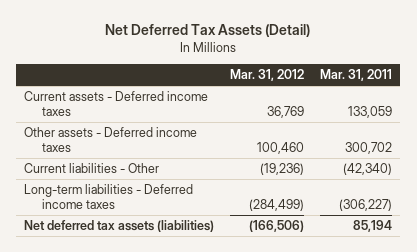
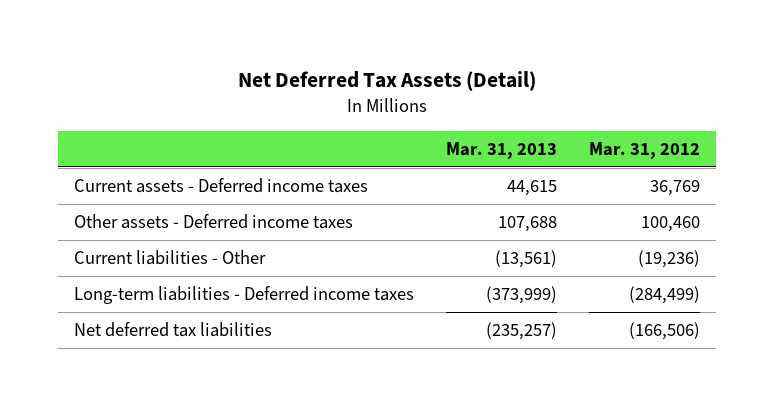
- | Mar. 31, 2012 | Mar. 31, 2011
+ | Mar. 31, 2013 | Mar. 31, 2012
- Net deferred tax assets (liabilities) | (166,506) | 85,194
+ Net deferred tax liabilities | (235,257) | (166,506)

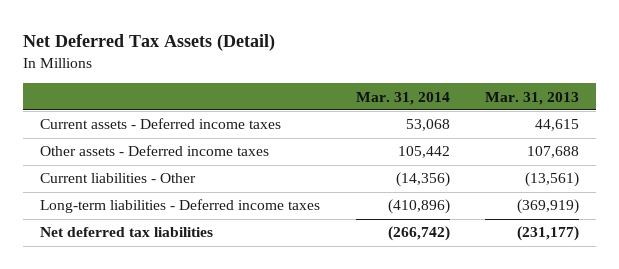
- | Mar. 31, 2013 | Mar. 31, 2012
+ | Mar. 31, 2014 | Mar. 31, 2013
- Long-term liabilities - Deferred income taxes | (373,999) | (284,499)
- Net deferred tax liabilities | (235,257) | (166,506)
+ Long-term liabilities - Deferred income taxes | (410,896) | (369,919)
+ Net deferred tax liabilities | (266,742) | (231,177)

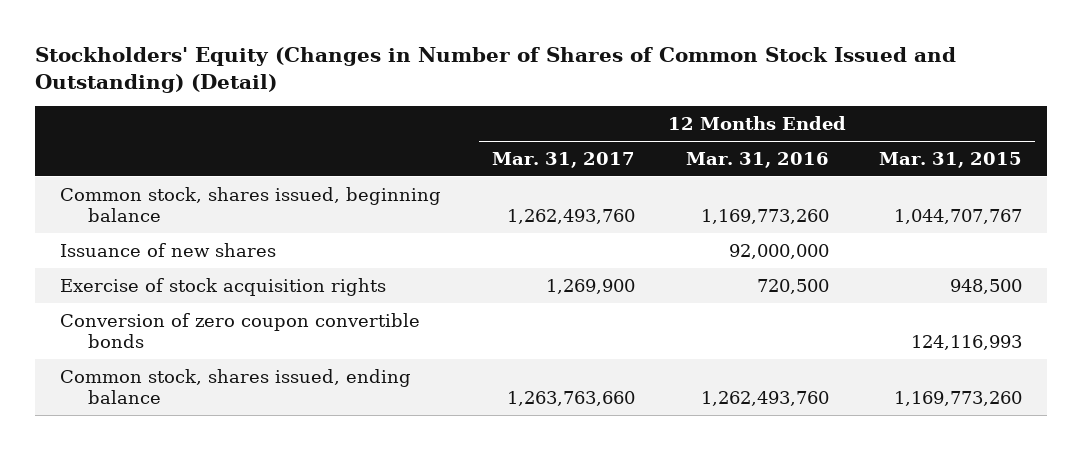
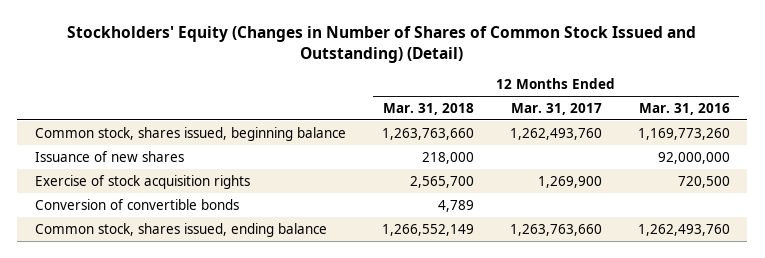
- | 12 Months Ended Mar. 31, 2017 | 12 Months Ended Mar. 31, 2016 | 12 Months Ended Mar. 31, 2015
+ | 12 Months Ended Mar. 31, 2018 | 12 Months Ended Mar. 31, 2017 | 12 Months Ended Mar. 31, 2016
- Conversion of zero coupon convertible bonds | | | 124,116,993
+ Conversion of convertible bonds | 4,789 | |

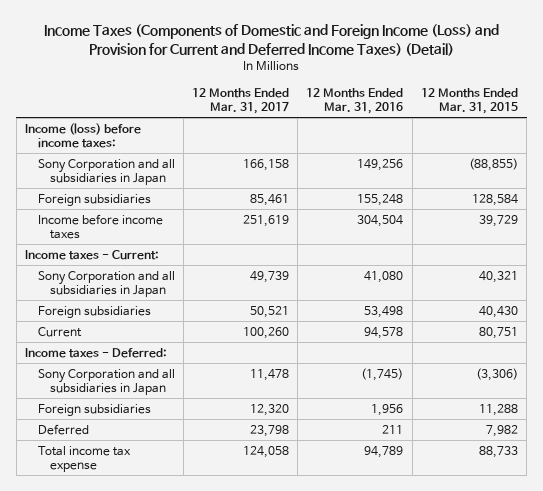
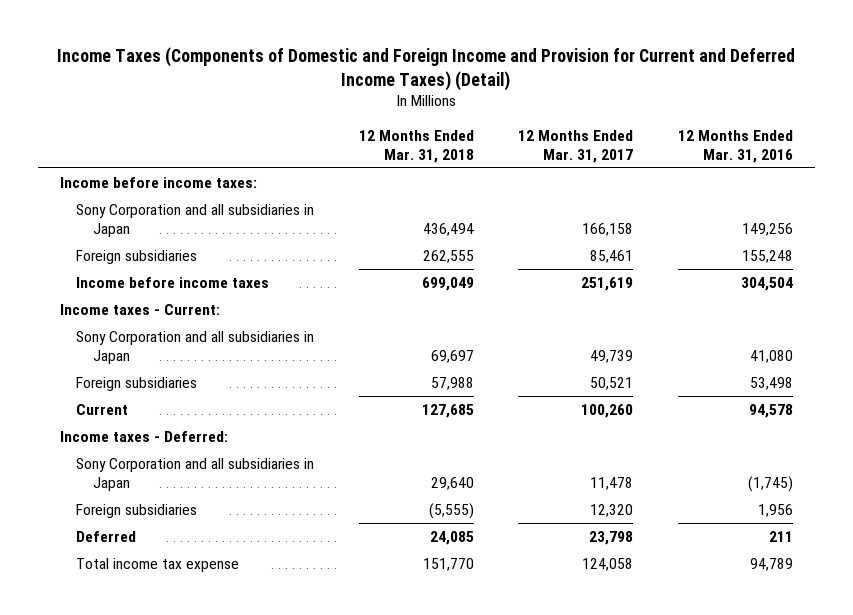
- Income Taxes (Components of Domestic and Foreign Income (Loss) and Provision for Current and Deferred Income Taxes) (Detail)
+ Income Taxes (Components of Domestic and Foreign Income and Provision for Current and Deferred Income Taxes) (Detail)
- | 12 Months Ended Mar. 31, 2017 | 12 Months Ended Mar. 31, 2016 | 12 Months Ended Mar. 31, 2015
+ | 12 Months Ended Mar. 31, 2018 | 12 Months Ended Mar. 31, 2017 | 12 Months Ended Mar. 31, 2016
- Income (loss) before income taxes:
+ Income before income taxes:

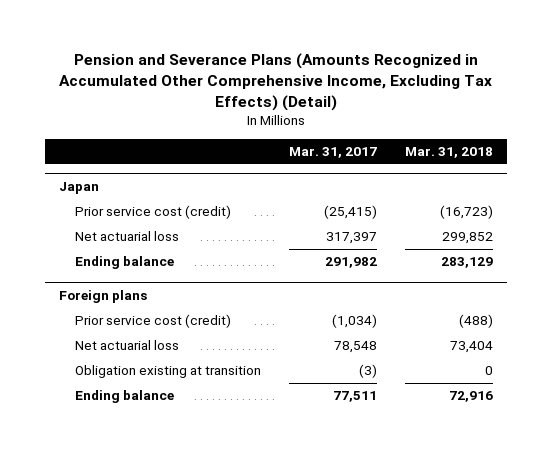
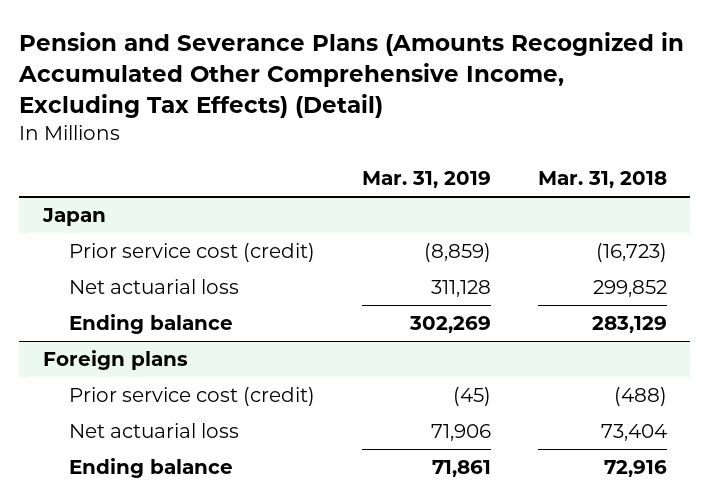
- | Mar. 31, 2017 | Mar. 31, 2018
+ | Mar. 31, 2019 | Mar. 31, 2018
@ Foreign plans
- Obligation existing at transition | (3) | 0

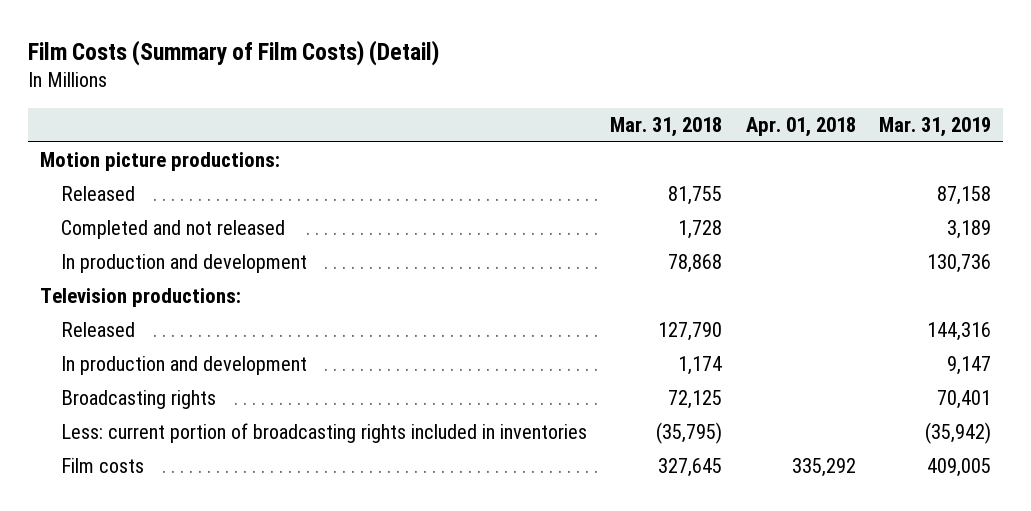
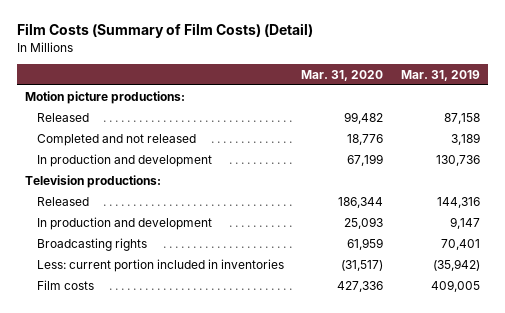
- | Mar. 31, 2018 | Apr. 01, 2018 | Mar. 31, 2019
+ | Mar. 31, 2020 | Mar. 31, 2019
- Less: current portion of broadcasting rights included in inventories | (35,795) | | (35,942)
+ Less: current portion included in inventories | (31,517) | (35,942)

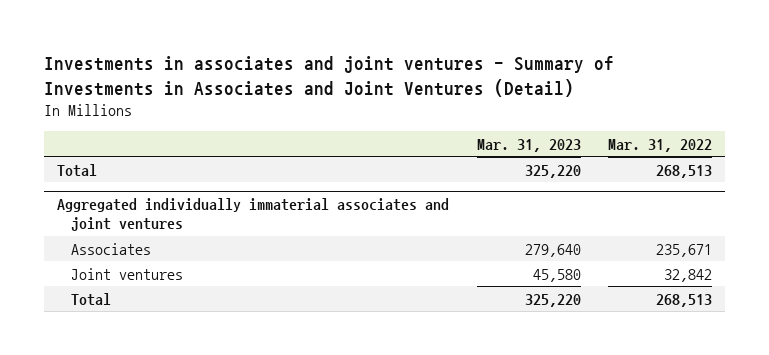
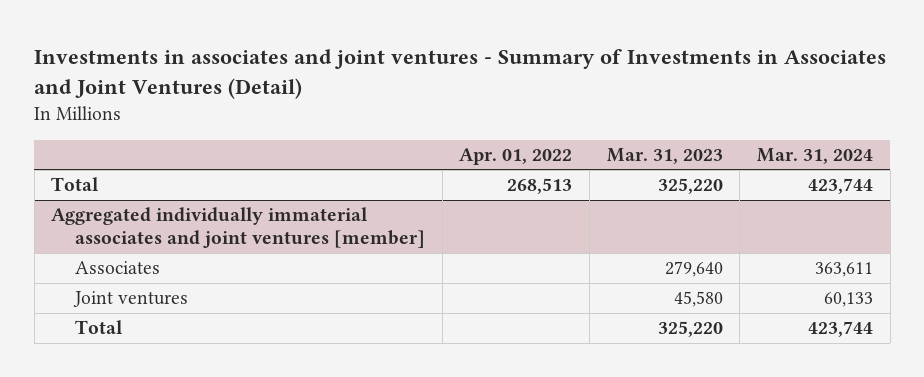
- | Mar. 31, 2023 | Mar. 31, 2022
+ | Apr. 01, 2022 | Mar. 31, 2023 | Mar. 31, 2024
- Aggregated individually immaterial associates and joint ventures
+ Aggregated individually immaterial associates and joint ventures [member]

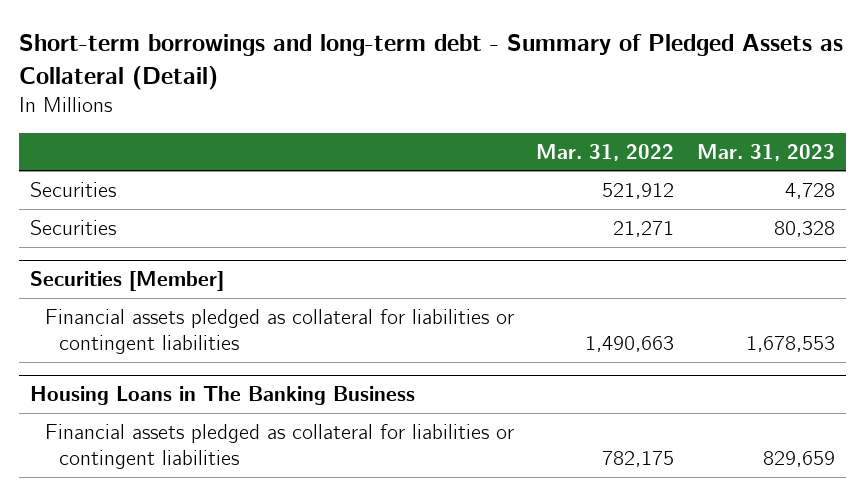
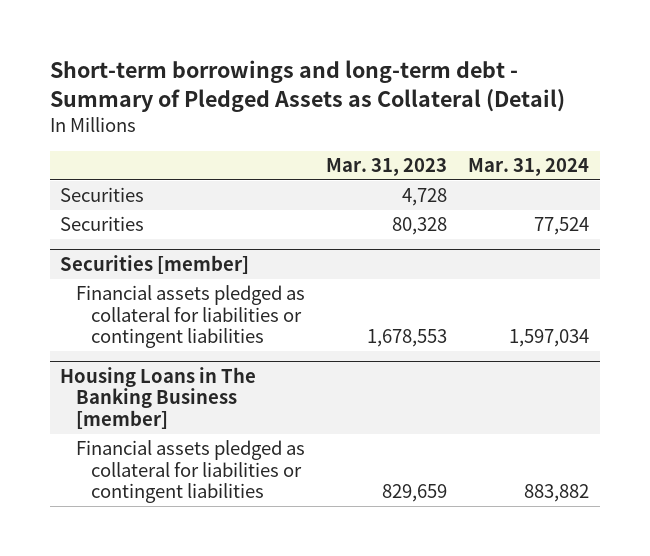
- | Mar. 31, 2022 | Mar. 31, 2023
+ | Mar. 31, 2023 | Mar. 31, 2024
- Securities [Member]
+ Securities [member]
- Housing Loans in The Banking Business
+ Housing Loans in The Banking Business [member]

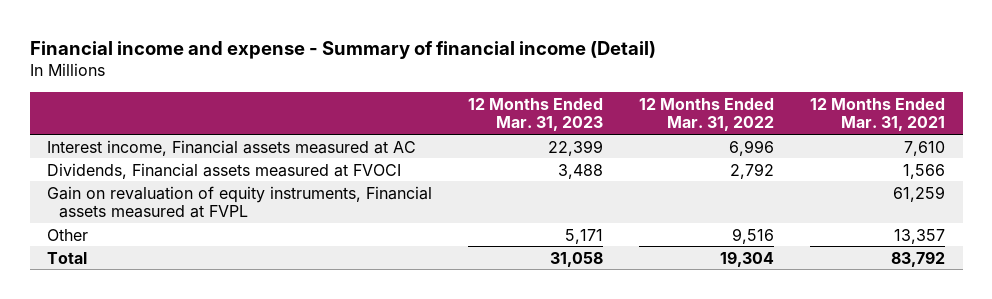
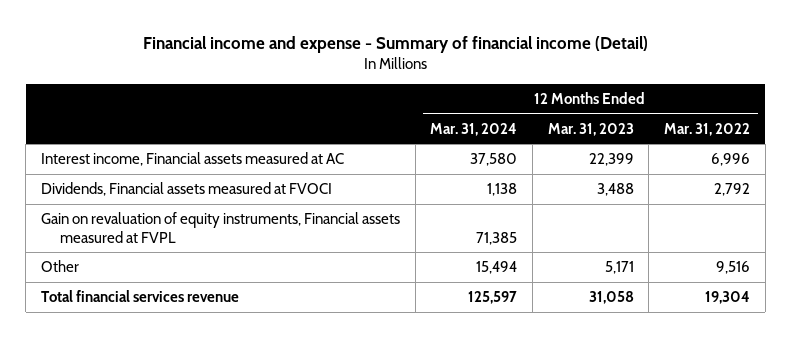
- | 12 Months Ended Mar. 31, 2023 | 12 Months Ended Mar. 31, 2022 | 12 Months Ended Mar. 31, 2021
+ | 12 Months Ended Mar. 31, 2024 | 12 Months Ended Mar. 31, 2023 | 12 Months Ended Mar. 31, 2022
- Total | 31,058 | 19,304 | 83,792
+ Total financial services revenue | 125,597 | 31,058 | 19,304

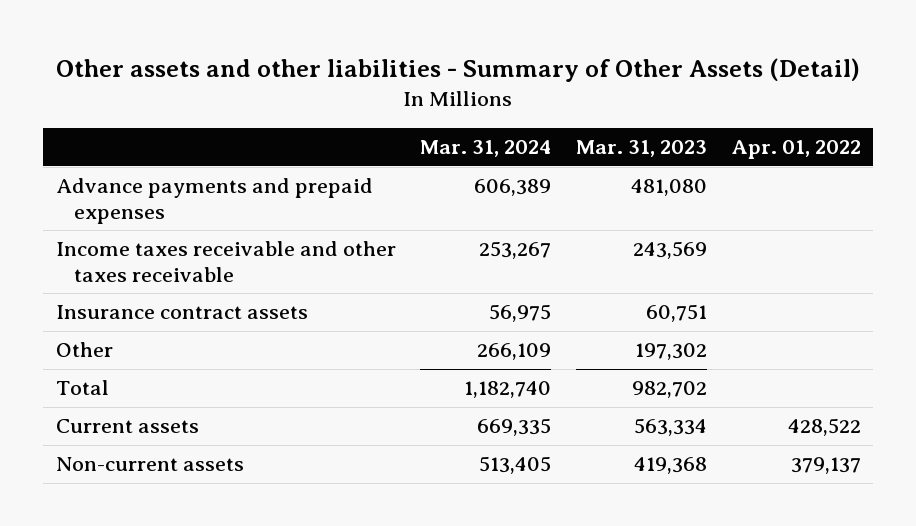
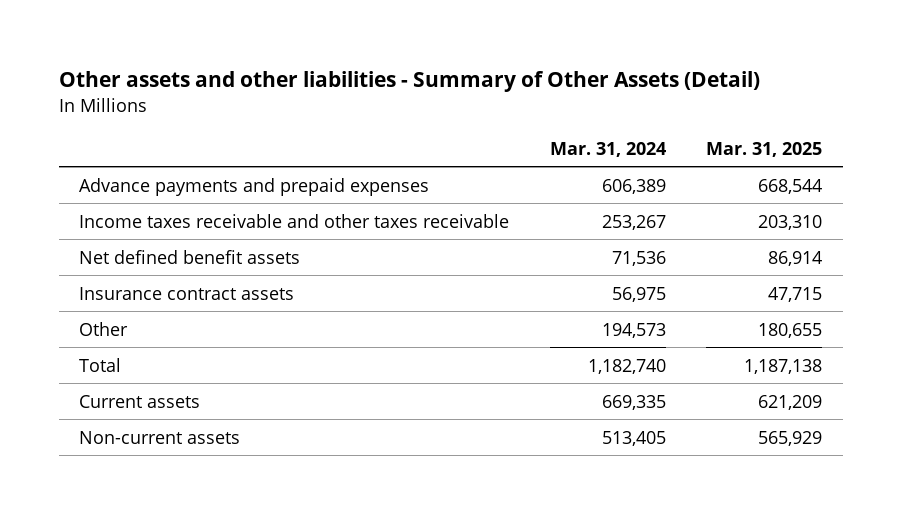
- | Mar. 31, 2024 | Mar. 31, 2023 | Apr. 01, 2022
+ | Mar. 31, 2024 | Mar. 31, 2025
+ Net defined benefit assets | 71,536 | 86,914
- Other | 266,109 | 197,302 |
+ Other | 194,573 | 180,655

